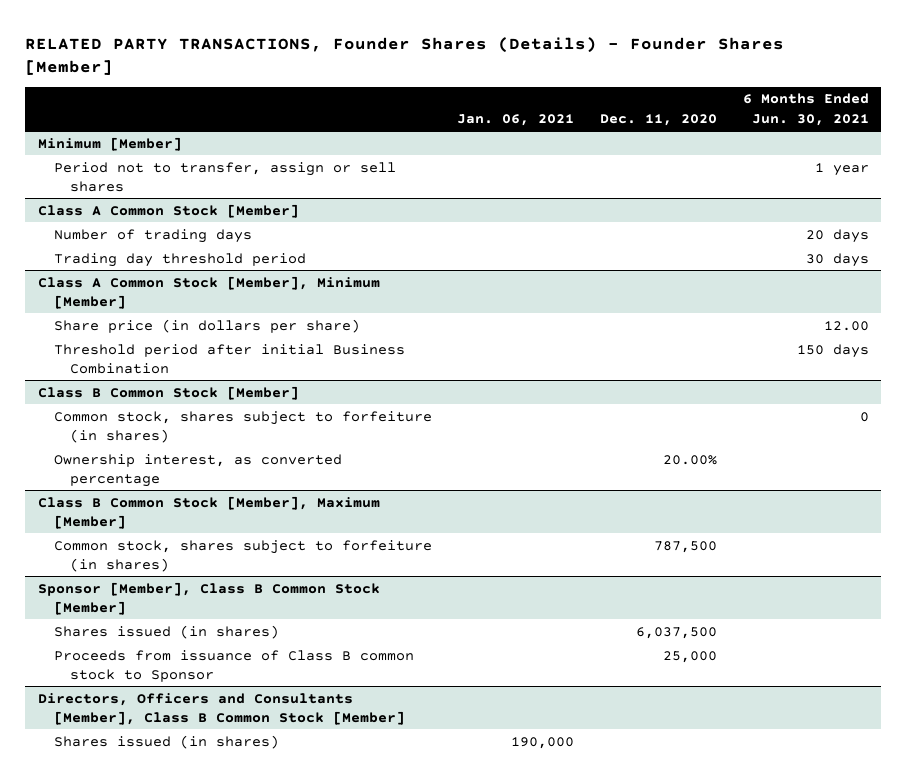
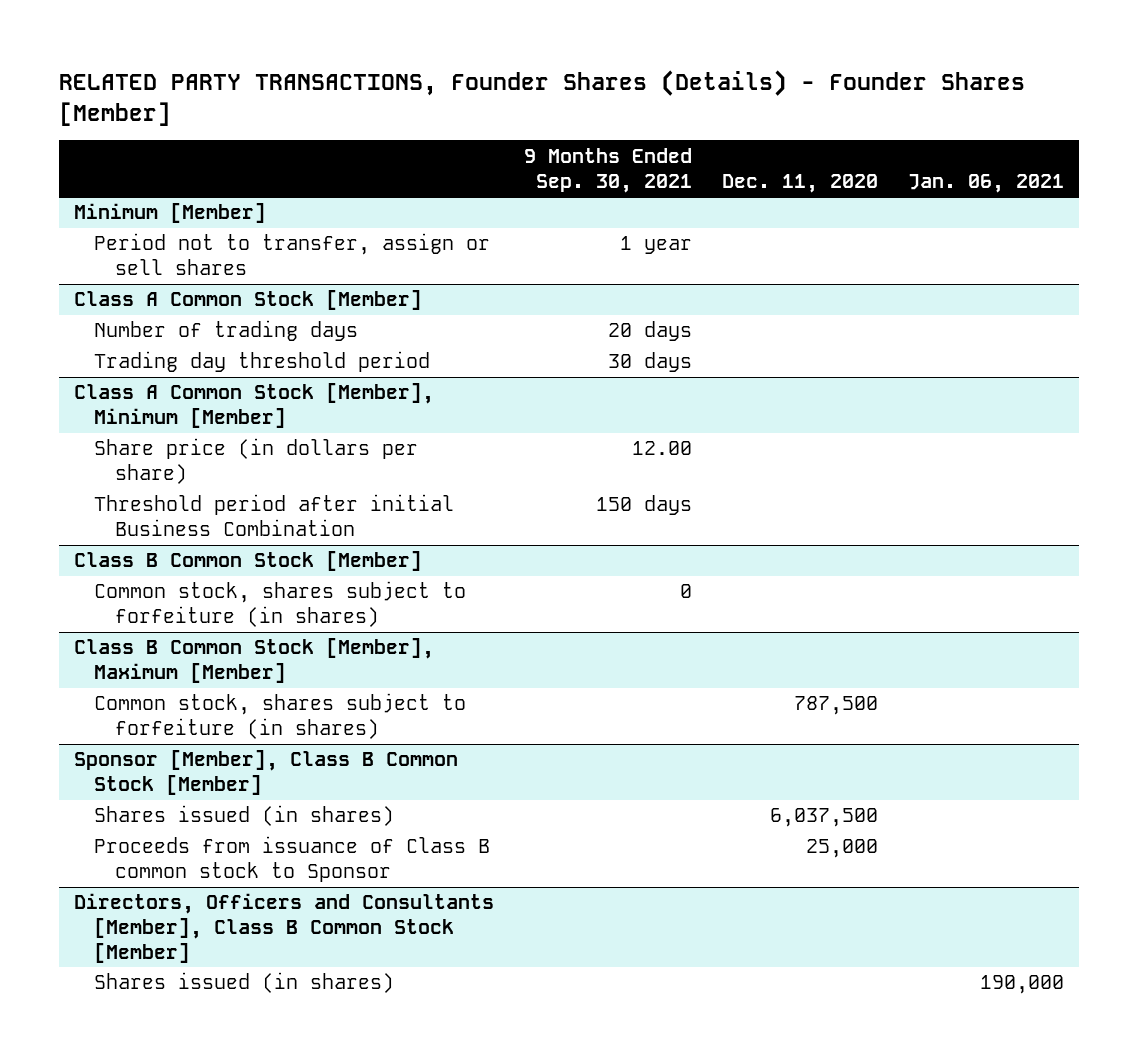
- | Jan. 06, 2021 | Dec. 11, 2020 | 6 Months Ended Jun. 30, 2021
+ | 9 Months Ended Sep. 30, 2021 | Dec. 11, 2020 | Jan. 06, 2021
@ Class B Common Stock [Member]
- Ownership interest, as converted percentage | | 20.00% |

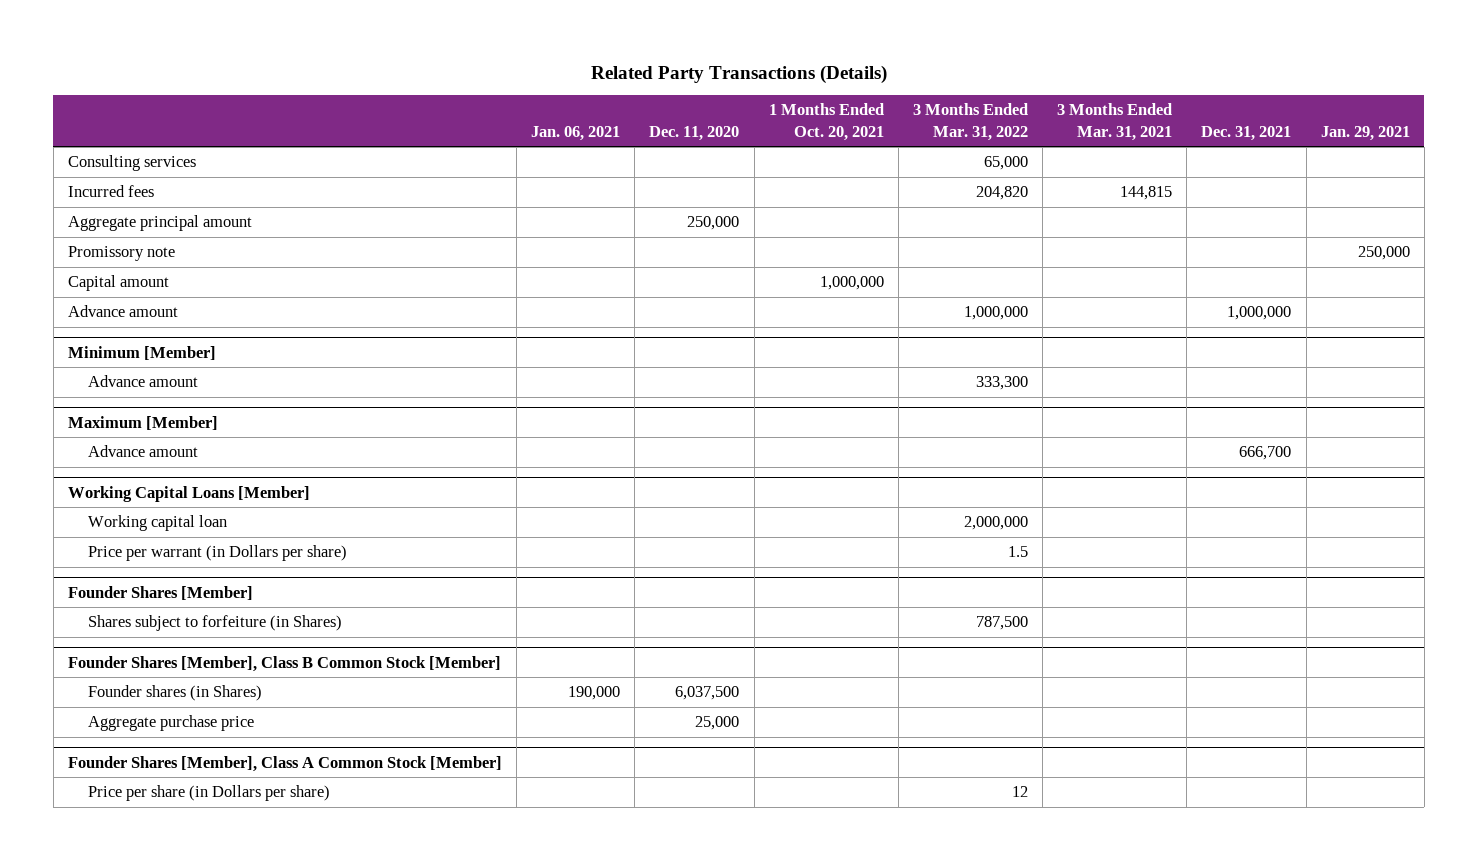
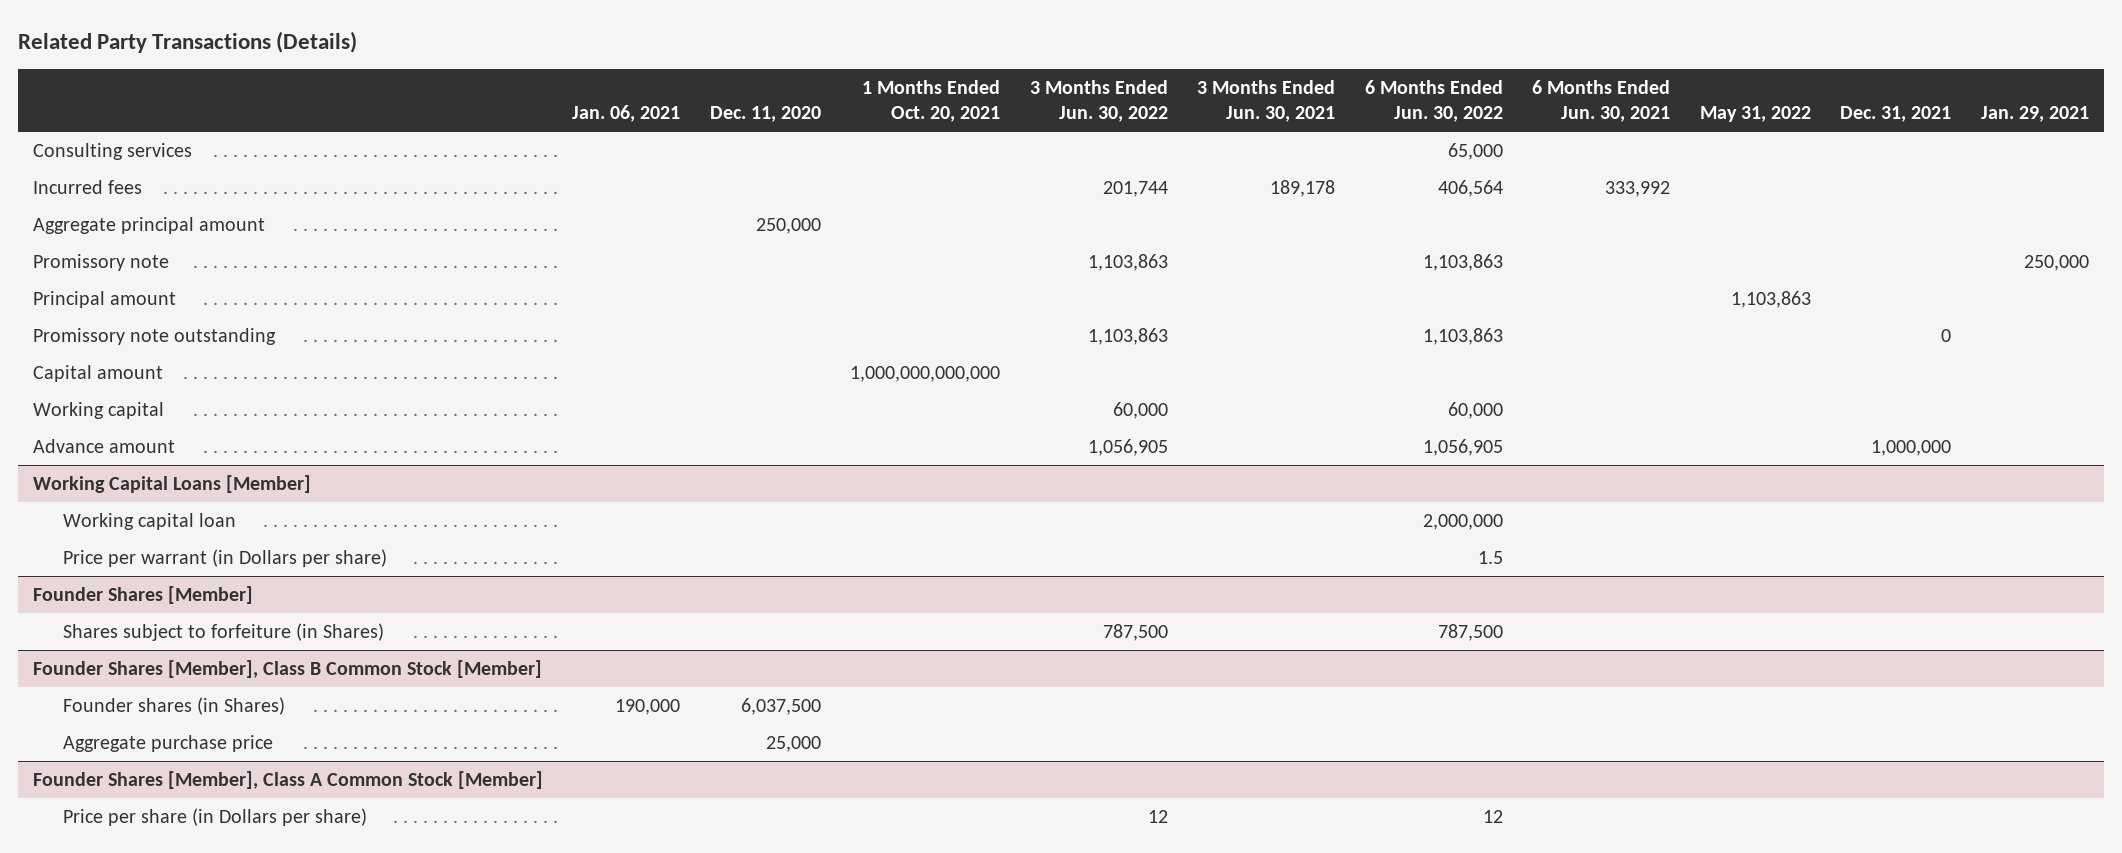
- | Jan. 06, 2021 | Dec. 11, 2020 | 1 Months Ended Oct. 20, 2021 | 3 Months Ended Mar. 31, 2022 | 3 Months Ended Mar. 31, 2021 | Dec. 31, 2021 | Jan. 29, 2021
+ | Jan. 06, 2021 | Dec. 11, 2020 | 1 Months Ended Oct. 20, 2021 | 3 Months Ended Jun. 30, 2022 | 3 Months Ended Jun. 30, 2021 | 6 Months Ended Jun. 30, 2022 | 6 Months Ended Jun. 30, 2021 | May 31, 2022 | Dec. 31, 2021 | Jan. 29, 2021
- Capital amount | | | 1,000,000 | | | |
+ Principal amount | | | | | | | | 1,103,863 | |
+ Promissory note outstanding | | | | 1,103,863 | | 1,103,863 | | | 0 |
+ Capital amount | | | 1,000,000,000,000 | | | | | | |
+ Working capital | | | | 60,000 | | 60,000 | | | |
- Minimum [Member]
- Advance amount | | | | 333,300 | | |
- Maximum [Member]
- Advance amount | | | | | | 666,700 |

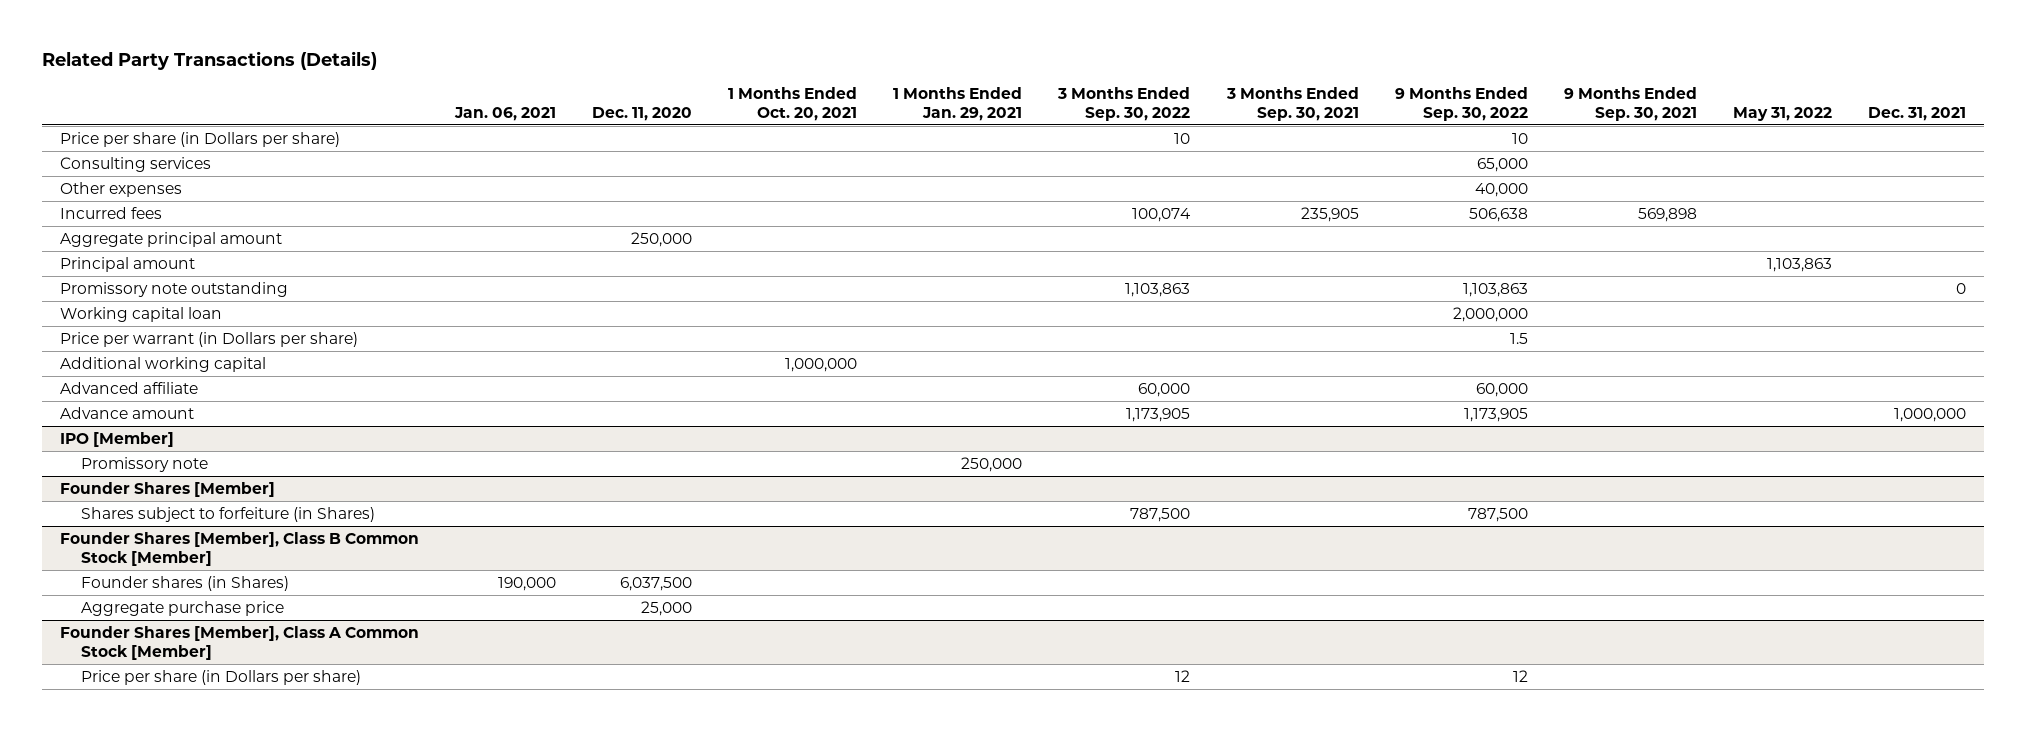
- | Jan. 06, 2021 | Dec. 11, 2020 | 1 Months Ended Oct. 20, 2021 | 3 Months Ended Jun. 30, 2022 | 3 Months Ended Jun. 30, 2021 | 6 Months Ended Jun. 30, 2022 | 6 Months Ended Jun. 30, 2021 | May 31, 2022 | Dec. 31, 2021 | Jan. 29, 2021
+ | Jan. 06, 2021 | Dec. 11, 2020 | 1 Months Ended Oct. 20, 2021 | 1 Months Ended Jan. 29, 2021 | 3 Months Ended Sep. 30, 2022 | 3 Months Ended Sep. 30, 2021 | 9 Months Ended Sep. 30, 2022 | 9 Months Ended Sep. 30, 2021 | May 31, 2022 | Dec. 31, 2021
+ Price per share (in Dollars per share) | | | | | 10 | | 10 | | |
+ Other expenses | | | | | | | 40,000 | | |
- Promissory note | | | | 1,103,863 | | 1,103,863 | | | | 250,000
- Capital amount | | | 1,000,000,000,000 | | | | | | |
- Working capital | | | | 60,000 | | 60,000 | | | |
+ Working capital loan | | | | | | | 2,000,000 | | |
+ Price per warrant (in Dollars per share) | | | | | | | 1.5 | | |
+ Additional working capital | | | 1,000,000 | | | | | | |
+ Advanced affiliate | | | | | 60,000 | | 60,000 | | |
- Working Capital Loans [Member]
- Working capital loan | | | | | | 2,000,000 | | | |
- Price per warrant (in Dollars per share) | | | | | | 1.5 | | | |
+ IPO [Member]
+ Promissory note | | | | 250,000 | | | | | |

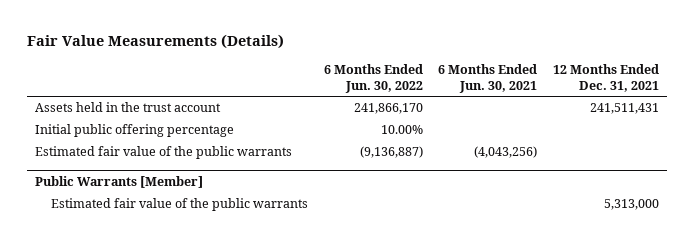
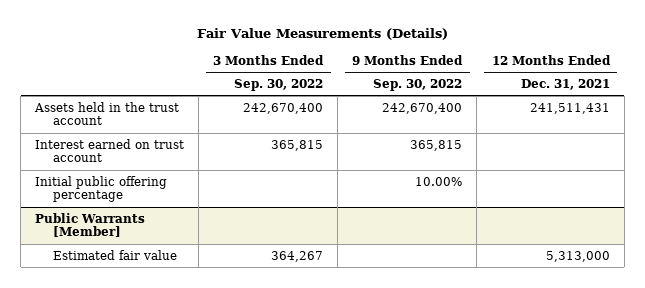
- | 6 Months Ended Jun. 30, 2022 | 6 Months Ended Jun. 30, 2021 | 12 Months Ended Dec. 31, 2021
+ | 3 Months Ended Sep. 30, 2022 | 9 Months Ended Sep. 30, 2022 | 12 Months Ended Dec. 31, 2021
+ Interest earned on trust account | 365,815 | 365,815 |
- Estimated fair value of the public warrants | (9,136,887) | (4,043,256) |
@ Public Warrants [Member]
- Estimated fair value of the public warrants | | | 5,313,000
+ Estimated fair value | 364,267 | | 5,313,000

